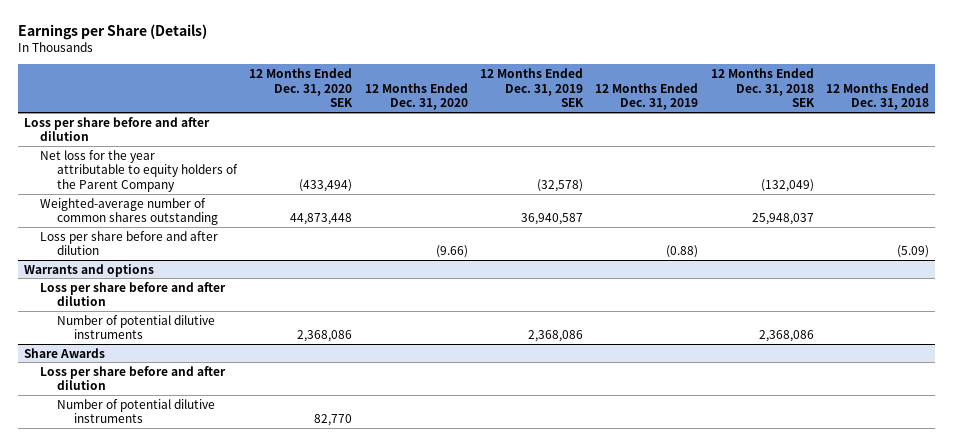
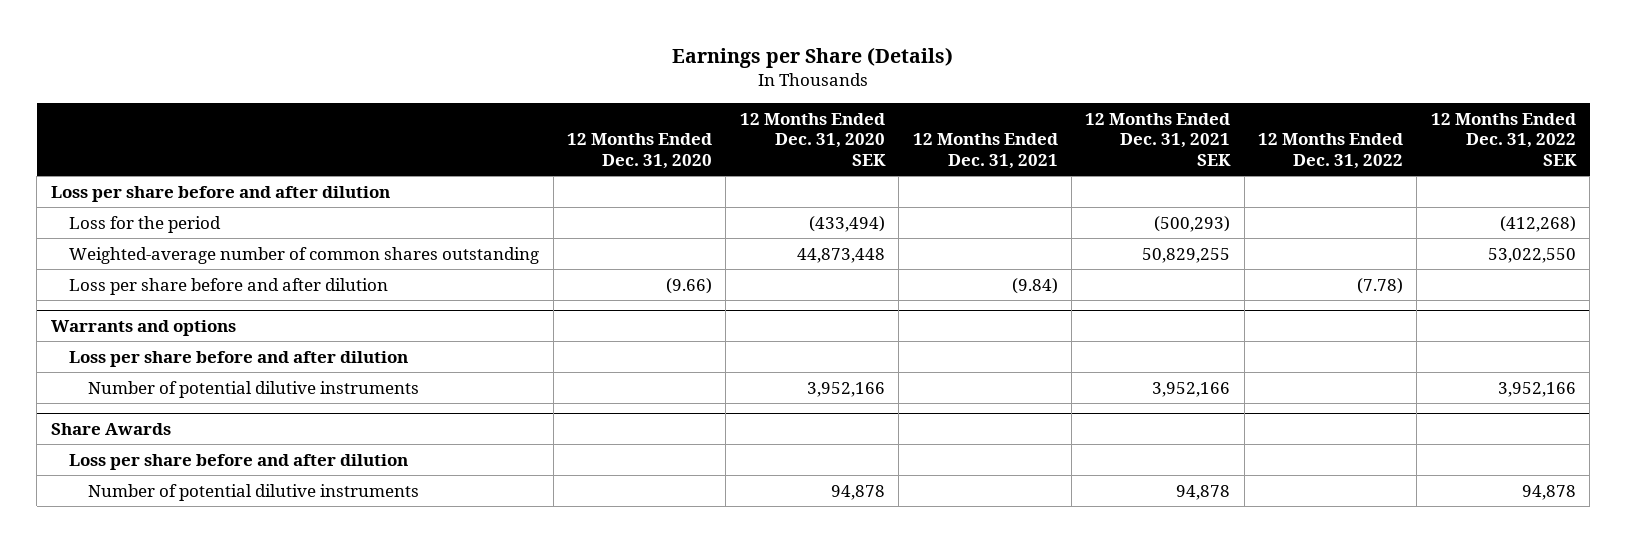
- | 12 Months Ended Dec. 31, 2020 SEK | 12 Months Ended Dec. 31, 2020 | 12 Months Ended Dec. 31, 2019 SEK | 12 Months Ended Dec. 31, 2019 | 12 Months Ended Dec. 31, 2018 SEK | 12 Months Ended Dec. 31, 2018
+ | 12 Months Ended Dec. 31, 2020 | 12 Months Ended Dec. 31, 2020 SEK | 12 Months Ended Dec. 31, 2021 | 12 Months Ended Dec. 31, 2021 SEK | 12 Months Ended Dec. 31, 2022 | 12 Months Ended Dec. 31, 2022 SEK
- Net loss for the year attributable to equity holders of the Parent Company | (433,494) | | (32,578) | | (132,049) |
+ Loss for the period | | (433,494) | | (500,293) | | (412,268)
@ Warrants and options
- Number of potential dilutive instruments | 2,368,086 | | 2,368,086 | | 2,368,086 |
+ Number of potential dilutive instruments | | 3,952,166 | | 3,952,166 | | 3,952,166
@ Share Awards
- Number of potential dilutive instruments | 82,770 | | | | |
+ Number of potential dilutive instruments | | 94,878 | | 94,878 | | 94,878

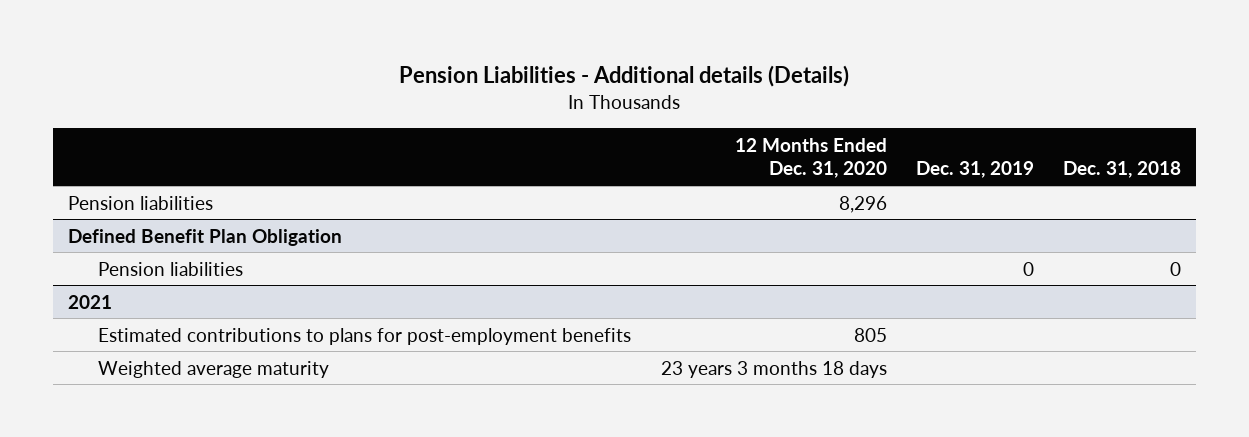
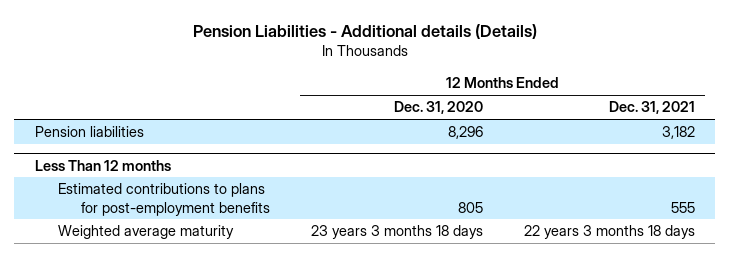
- | 12 Months Ended Dec. 31, 2020 | Dec. 31, 2019 | Dec. 31, 2018
+ | 12 Months Ended Dec. 31, 2020 | 12 Months Ended Dec. 31, 2021
- Defined Benefit Plan Obligation
- Pension liabilities | | 0 | 0
- 2021
+ Less Than 12 months

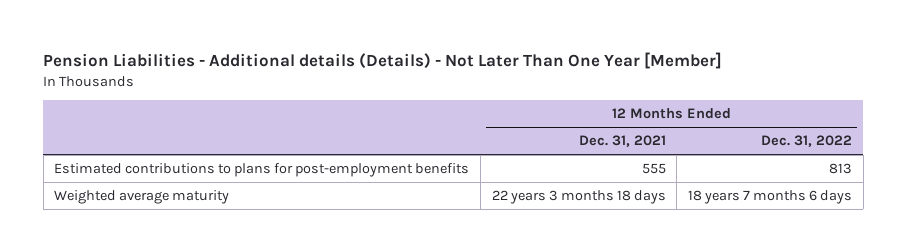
- Pension Liabilities - Additional details (Details)
+ Pension Liabilities - Additional details (Details) - Not Later Than One Year [Member]
- | 12 Months Ended Dec. 31, 2020 | 12 Months Ended Dec. 31, 2021
+ | 12 Months Ended Dec. 31, 2021 | 12 Months Ended Dec. 31, 2022
- Pension liabilities | 8,296 | 3,182
- Less Than 12 months

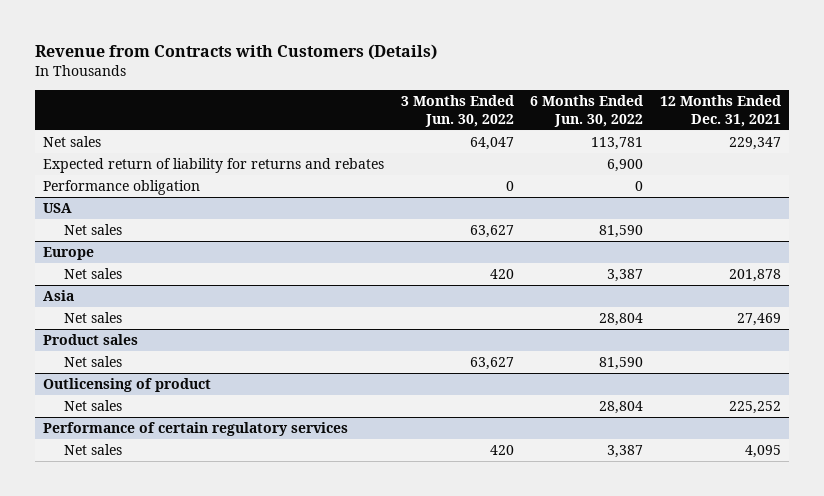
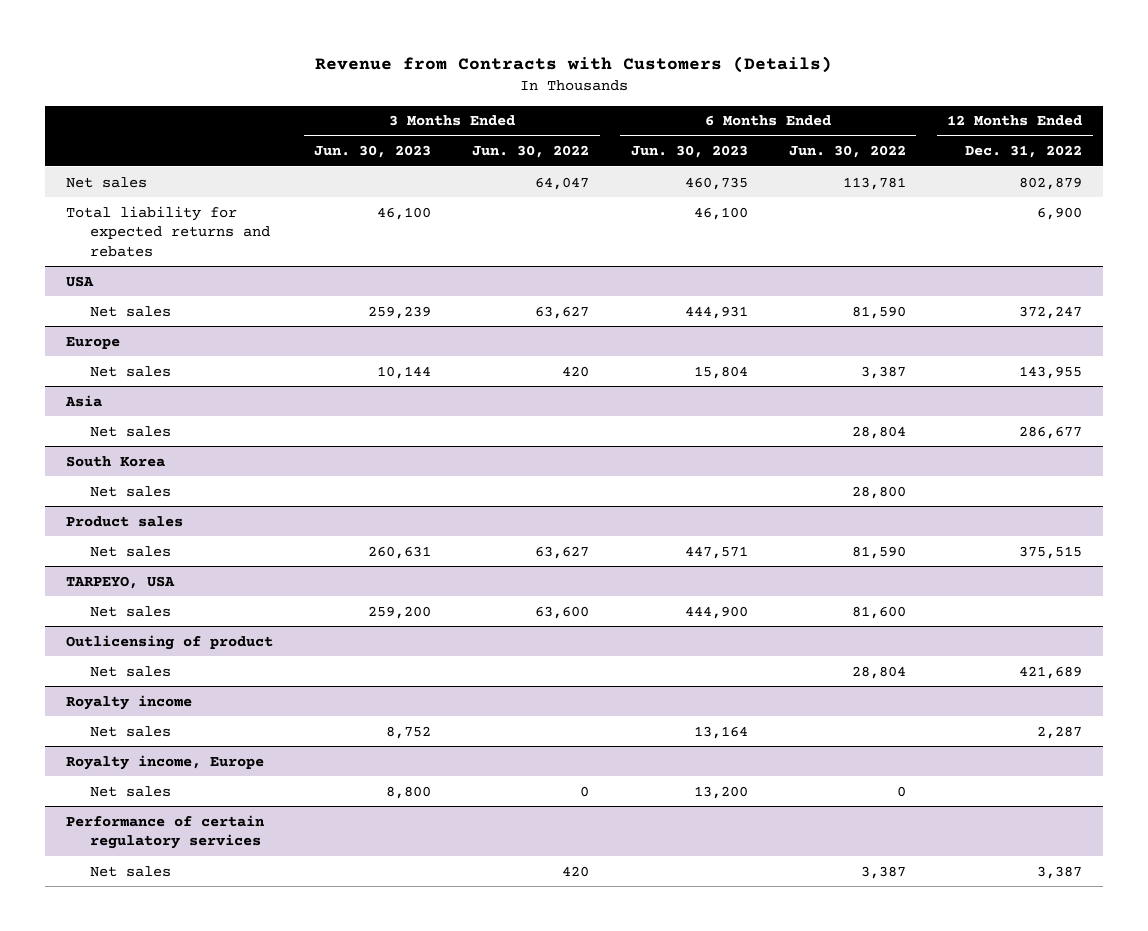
- | 3 Months Ended Jun. 30, 2022 | 6 Months Ended Jun. 30, 2022 | 12 Months Ended Dec. 31, 2021
+ | 3 Months Ended Jun. 30, 2023 | 3 Months Ended Jun. 30, 2022 | 6 Months Ended Jun. 30, 2023 | 6 Months Ended Jun. 30, 2022 | 12 Months Ended Dec. 31, 2022
- Expected return of liability for returns and rebates | | 6,900 |
- Performance obligation | 0 | 0 |
+ Total liability for expected returns and rebates | 46,100 | | 46,100 | | 6,900
+ South Korea
+ Net sales | | | | 28,800 |
+ TARPEYO, USA
+ Net sales | 259,200 | 63,600 | 444,900 | 81,600 |
+ Royalty income
+ Net sales | 8,752 | | 13,164 | | 2,287
+ Royalty income, Europe
+ Net sales | 8,800 | 0 | 13,200 | 0 |

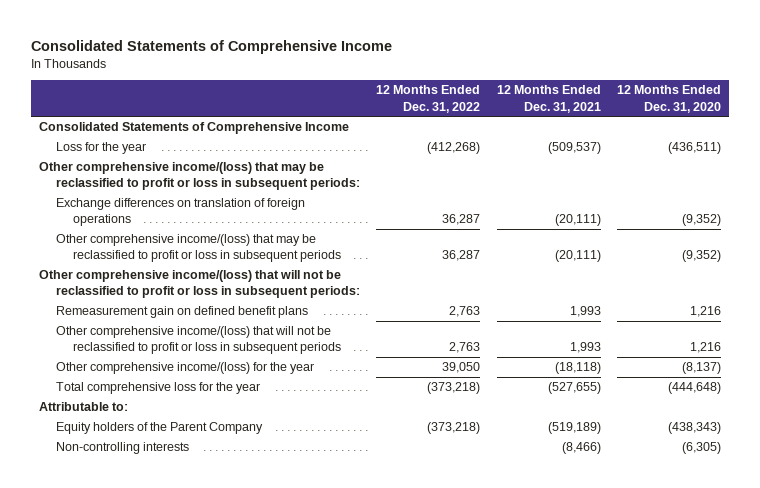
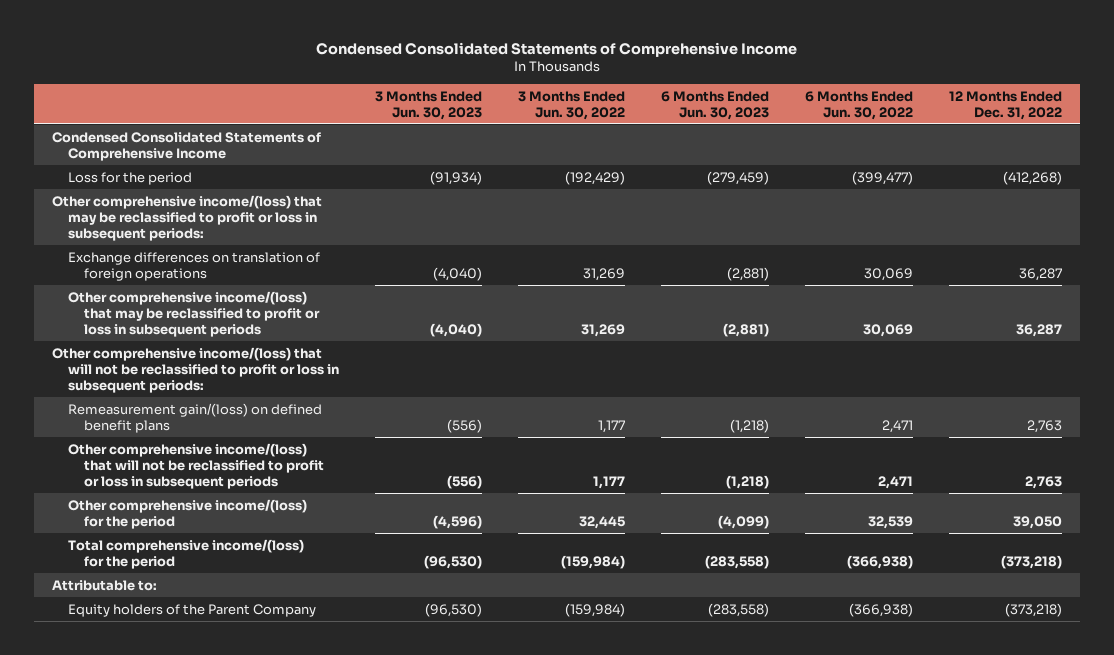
- Consolidated Statements of Comprehensive Income
+ Condensed Consolidated Statements of Comprehensive Income
- | 12 Months Ended Dec. 31, 2022 | 12 Months Ended Dec. 31, 2021 | 12 Months Ended Dec. 31, 2020
+ | 3 Months Ended Jun. 30, 2023 | 3 Months Ended Jun. 30, 2022 | 6 Months Ended Jun. 30, 2023 | 6 Months Ended Jun. 30, 2022 | 12 Months Ended Dec. 31, 2022
- Consolidated Statements of Comprehensive Income
- Loss for the year | (412,268) | (509,537) | (436,511)
+ Condensed Consolidated Statements of Comprehensive Income
+ Loss for the period | (91,934) | (192,429) | (279,459) | (399,477) | (412,268)
- Remeasurement gain on defined benefit plans | 2,763 | 1,993 | 1,216
+ Remeasurement gain/(loss) on defined benefit plans | (556) | 1,177 | (1,218) | 2,471 | 2,763
- Other comprehensive income/(loss) for the year | 39,050 | (18,118) | (8,137)
- Total comprehensive loss for the year | (373,218) | (527,655) | (444,648)
+ Other comprehensive income/(loss) for the period | (4,596) | 32,445 | (4,099) | 32,539 | 39,050
+ Total comprehensive income/(loss) for the period | (96,530) | (159,984) | (283,558) | (366,938) | (373,218)
- Non-controlling interests | | (8,466) | (6,305)

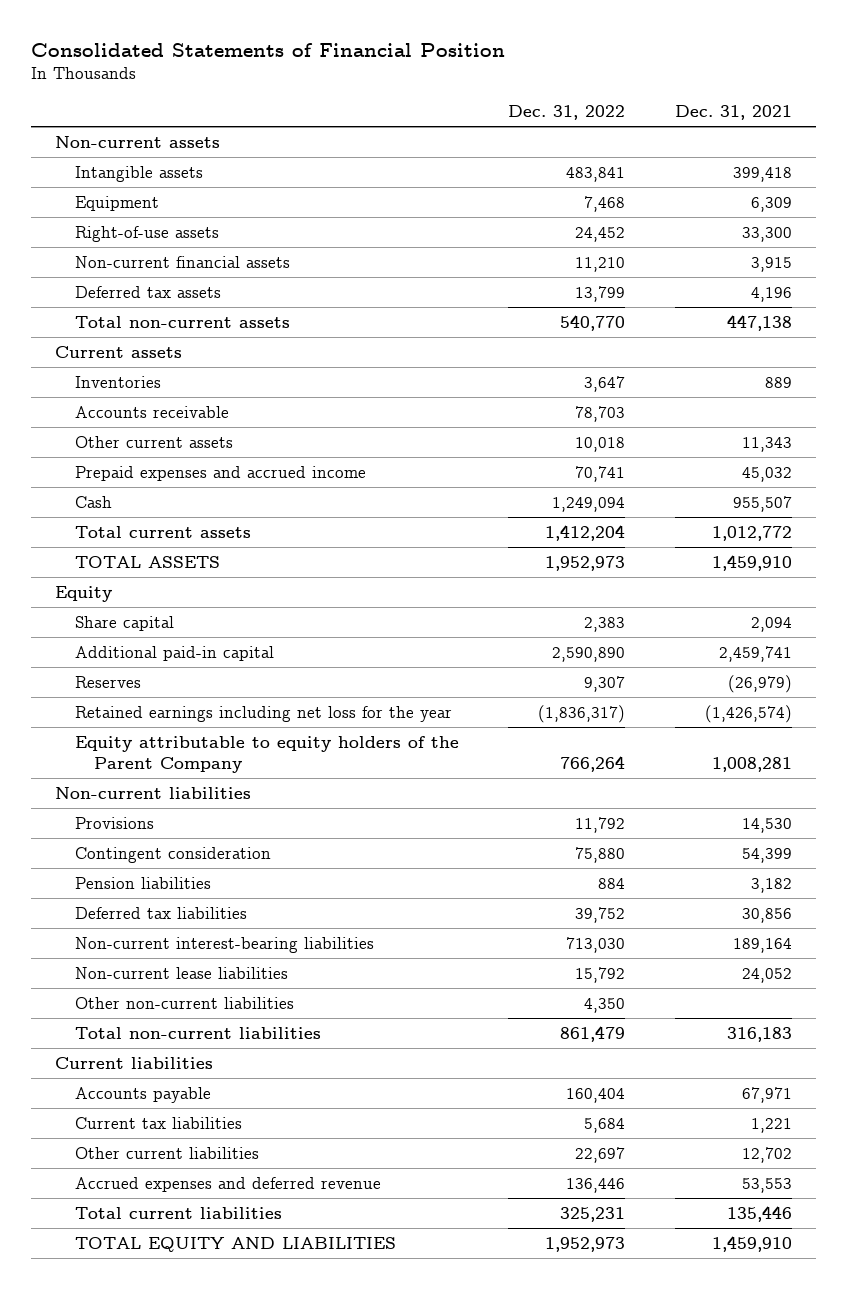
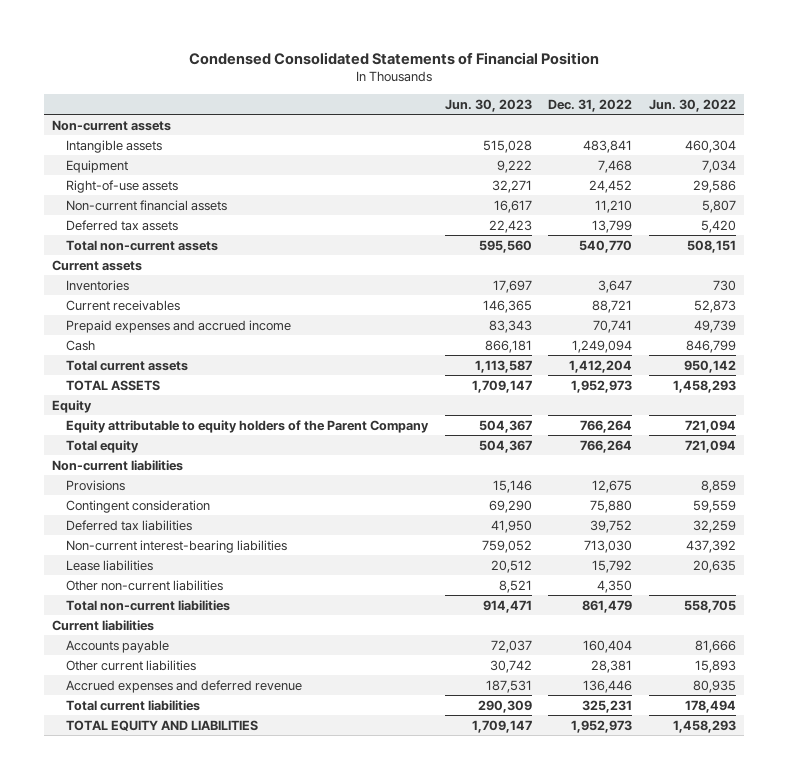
- Consolidated Statements of Financial Position
+ Condensed Consolidated Statements of Financial Position
- | Dec. 31, 2022 | Dec. 31, 2021
+ | Jun. 30, 2023 | Dec. 31, 2022 | Jun. 30, 2022
- Accounts receivable | 78,703 |
- Other current assets | 10,018 | 11,343
+ Current receivables | 146,365 | 88,721 | 52,873
- Share capital | 2,383 | 2,094
- Additional paid-in capital | 2,590,890 | 2,459,741
- Reserves | 9,307 | (26,979)
- Retained earnings including net loss for the year | (1,836,317) | (1,426,574)
+ Total equity | 504,367 | 766,264 | 721,094
- Provisions | 11,792 | 14,530
+ Provisions | 15,146 | 12,675 | 8,859
- Pension liabilities | 884 | 3,182
- Non-current lease liabilities | 15,792 | 24,052
+ Lease liabilities | 20,512 | 15,792 | 20,635
- Current tax liabilities | 5,684 | 1,221
- Other current liabilities | 22,697 | 12,702
+ Other current liabilities | 30,742 | 28,381 | 15,893

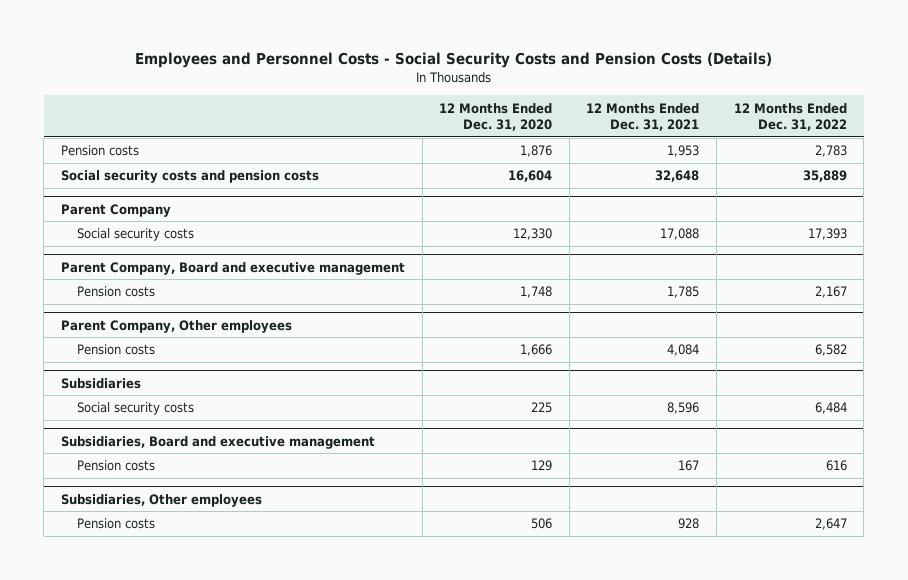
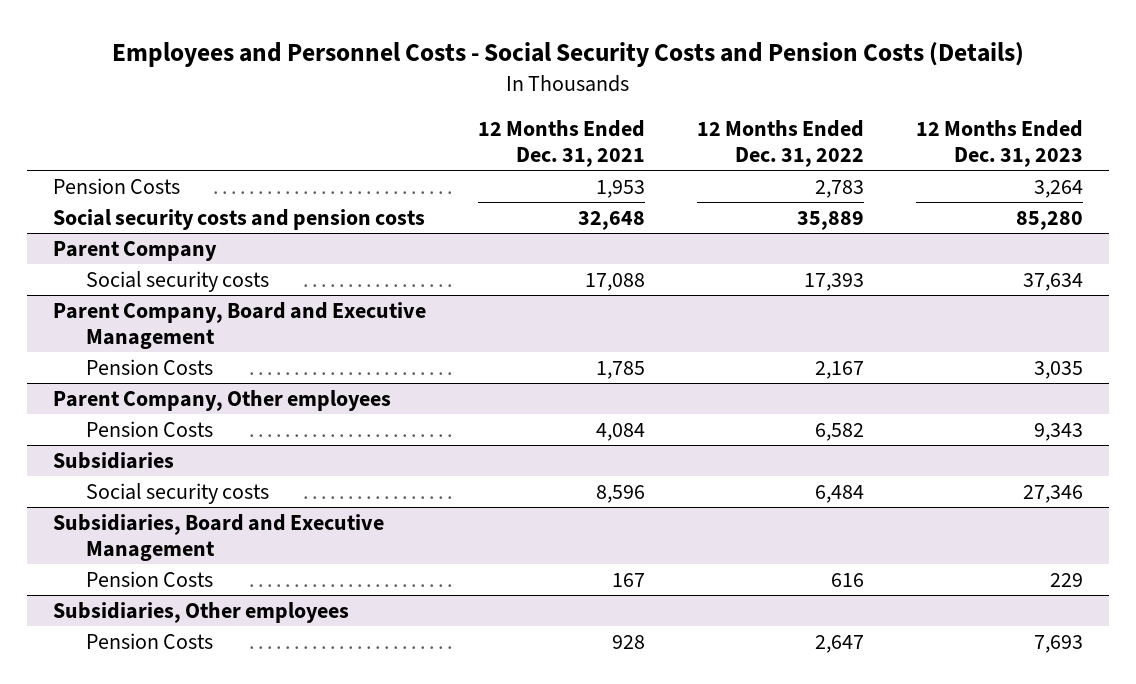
- | 12 Months Ended Dec. 31, 2020 | 12 Months Ended Dec. 31, 2021 | 12 Months Ended Dec. 31, 2022
+ | 12 Months Ended Dec. 31, 2021 | 12 Months Ended Dec. 31, 2022 | 12 Months Ended Dec. 31, 2023
- Pension costs | 1,876 | 1,953 | 2,783
+ Pension Costs | 1,953 | 2,783 | 3,264
- Parent Company, Board and executive management
- Pension costs | 1,748 | 1,785 | 2,167
+ Parent Company, Board and Executive Management
+ Pension Costs | 1,785 | 2,167 | 3,035
@ Parent Company, Other employees
- Pension costs | 1,666 | 4,084 | 6,582
+ Pension Costs | 4,084 | 6,582 | 9,343
- Subsidiaries, Board and executive management
- Pension costs | 129 | 167 | 616
+ Subsidiaries, Board and Executive Management
+ Pension Costs | 167 | 616 | 229
@ Subsidiaries, Other employees
- Pension costs | 506 | 928 | 2,647
+ Pension Costs | 928 | 2,647 | 7,693

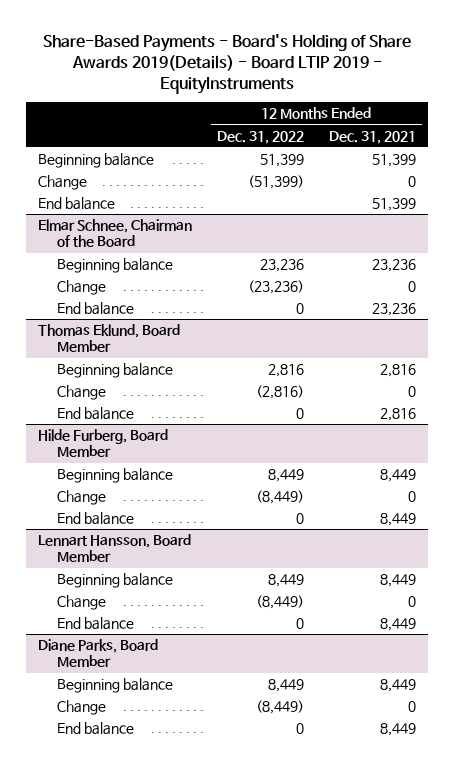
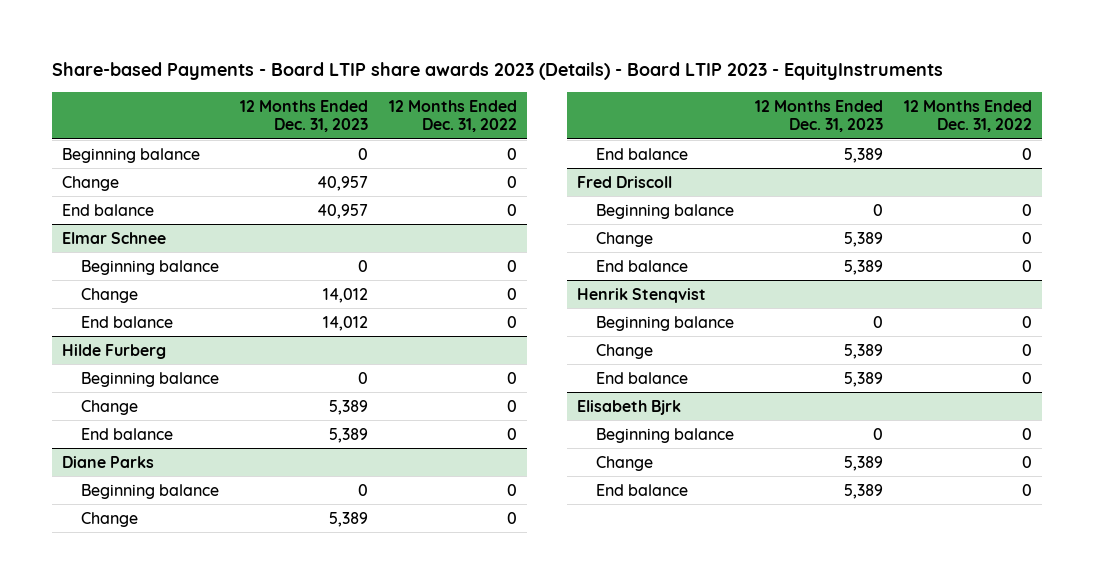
- Share-Based Payments - Board's Holding of Share Awards 2019(Details) - Board LTIP 2019 - EquityInstruments
+ Share-based Payments - Board LTIP share awards 2023 (Details) - Board LTIP 2023 - EquityInstruments
- | 12 Months Ended Dec. 31, 2022 | 12 Months Ended Dec. 31, 2021
+ | 12 Months Ended Dec. 31, 2023 | 12 Months Ended Dec. 31, 2022
- Beginning balance | 51,399 | 51,399
- Change | (51,399) | 0
- End balance | | 51,399
- Elmar Schnee, Chairman of the Board
- Beginning balance | 23,236 | 23,236
- Change | (23,236) | 0
+ Beginning balance | 0 | 0
+ Change | 40,957 | 0
- Thomas Eklund, Board Member
- Beginning balance | 2,816 | 2,816
- Change | (2,816) | 0
+ Elmar Schnee
+ Beginning balance | 0 | 0
+ Change | 14,012 | 0
- Hilde Furberg, Board Member
- Beginning balance | 8,449 | 8,449
- Change | (8,449) | 0
+ Hilde Furberg
+ Beginning balance | 0 | 0
+ Change | 5,389 | 0
- Lennart Hansson, Board Member
- Beginning balance | 8,449 | 8,449
- Change | (8,449) | 0
+ Diane Parks
+ Beginning balance | 0 | 0
+ Change | 5,389 | 0
- Diane Parks, Board Member
- Beginning balance | 8,449 | 8,449
- Change | (8,449) | 0
+ Fred Driscoll
+ Beginning balance | 0 | 0
+ Change | 5,389 | 0
+ Henrik Stenqvist
+ Beginning balance | 0 | 0
+ Change | 5,389 | 0
+ End balance | 5,389 | 0
+ Elisabeth Bjrk
+ Beginning balance | 0 | 0
+ Change | 5,389 | 0
+ End balance | 5,389 | 0

